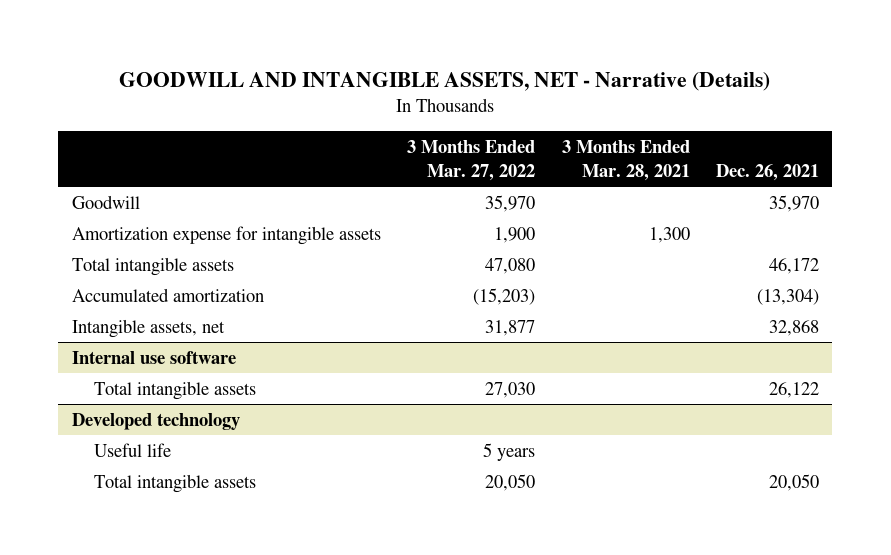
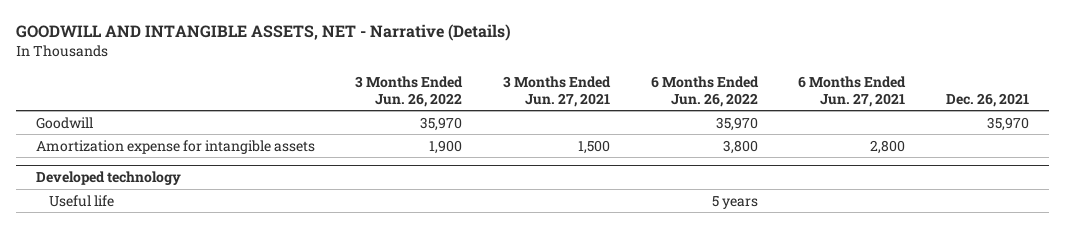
- | 3 Months Ended Mar. 27, 2022 | 3 Months Ended Mar. 28, 2021 | Dec. 26, 2021
+ | 3 Months Ended Jun. 26, 2022 | 3 Months Ended Jun. 27, 2021 | 6 Months Ended Jun. 26, 2022 | 6 Months Ended Jun. 27, 2021 | Dec. 26, 2021
- Total intangible assets | 47,080 | | 46,172
- Accumulated amortization | (15,203) | | (13,304)
- Intangible assets, net | 31,877 | | 32,868
- Internal use software
- Total intangible assets | 27,030 | | 26,122
@ Developed technology
- Total intangible assets | 20,050 | | 20,050

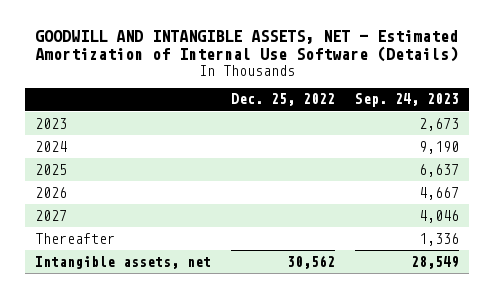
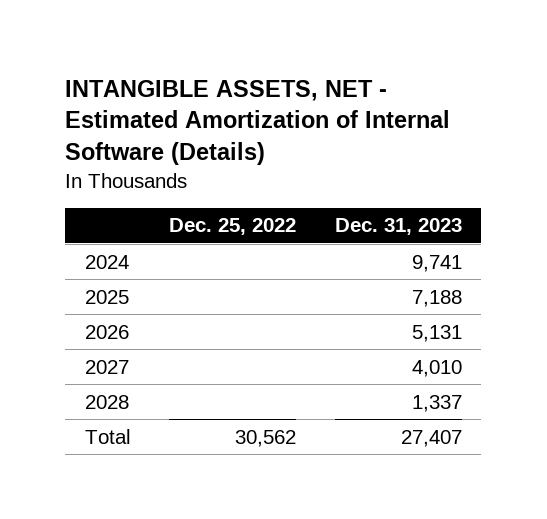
- GOODWILL AND INTANGIBLE ASSETS, NET - Estimated Amortization of Internal Use Software (Details)
+ INTANGIBLE ASSETS, NET - Estimated Amortization of Internal Software (Details)
- | Dec. 25, 2022 | Sep. 24, 2023
+ | Dec. 25, 2022 | Dec. 31, 2023
- 2023 | | 2,673
- Thereafter | | 1,336
- Intangible assets, net | 30,562 | 28,549
+ 2028 | | 1,337
+ Total | 30,562 | 27,407

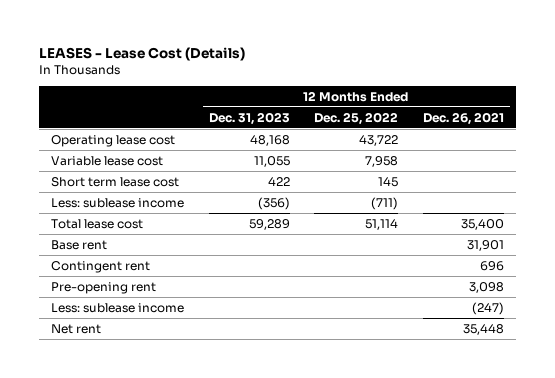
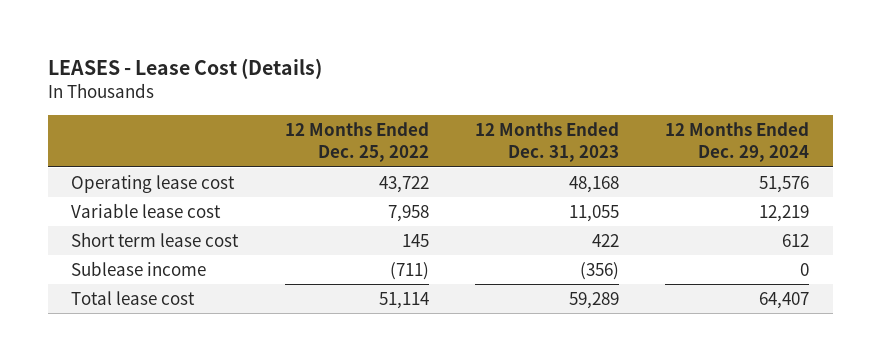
- | 12 Months Ended Dec. 31, 2023 | 12 Months Ended Dec. 25, 2022 | 12 Months Ended Dec. 26, 2021
+ | 12 Months Ended Dec. 25, 2022 | 12 Months Ended Dec. 31, 2023 | 12 Months Ended Dec. 29, 2024
- Less: sublease income | (356) | (711) |
+ Sublease income | (711) | (356) | 0
- Base rent | | | 31,901
- Contingent rent | | | 696
- Pre-opening rent | | | 3,098
- Less: sublease income | | | (247)
- Net rent | | | 35,448

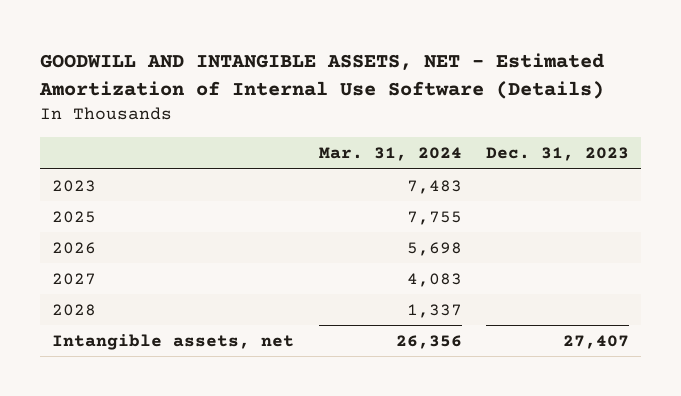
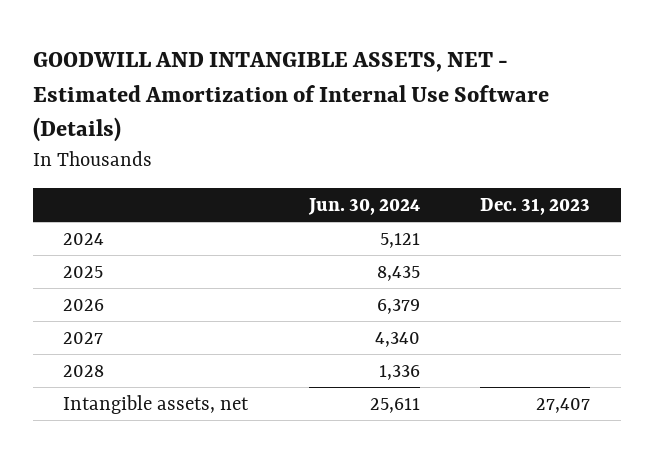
- | Mar. 31, 2024 | Dec. 31, 2023
+ | Jun. 30, 2024 | Dec. 31, 2023
- 2023 | 7,483 |
+ 2024 | 5,121 |

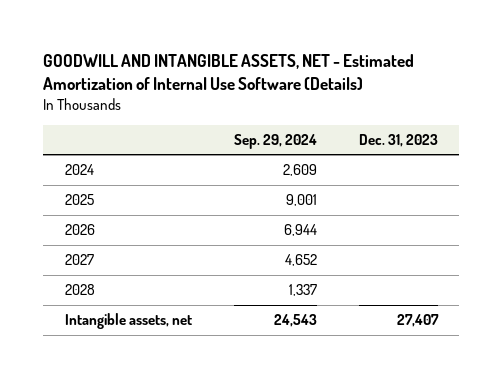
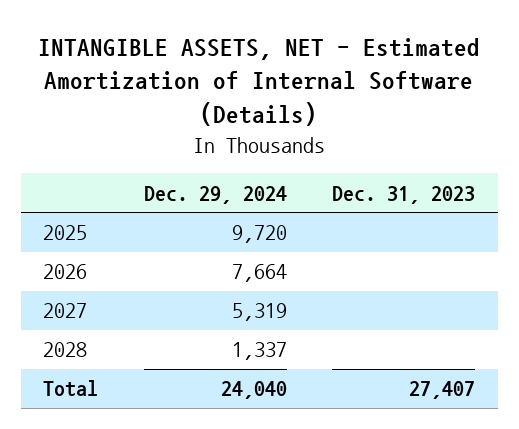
- GOODWILL AND INTANGIBLE ASSETS, NET - Estimated Amortization of Internal Use Software (Details)
+ INTANGIBLE ASSETS, NET - Estimated Amortization of Internal Software (Details)
- | Sep. 29, 2024 | Dec. 31, 2023
+ | Dec. 29, 2024 | Dec. 31, 2023
- 2024 | 2,609 |
- Intangible assets, net | 24,543 | 27,407
+ Total | 24,040 | 27,407

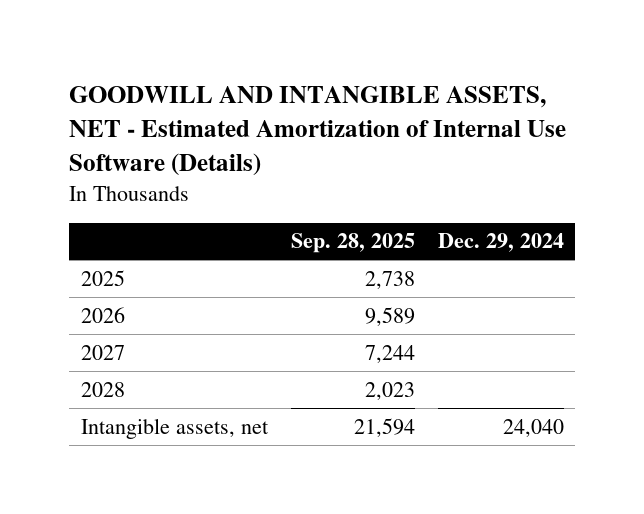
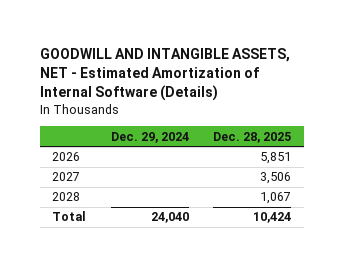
- GOODWILL AND INTANGIBLE ASSETS, NET - Estimated Amortization of Internal Use Software (Details)
+ GOODWILL AND INTANGIBLE ASSETS, NET - Estimated Amortization of Internal Software (Details)
- | Sep. 28, 2025 | Dec. 29, 2024
+ | Dec. 29, 2024 | Dec. 28, 2025
- 2025 | 2,738 |
- Intangible assets, net | 21,594 | 24,040
+ Total | 24,040 | 10,424

